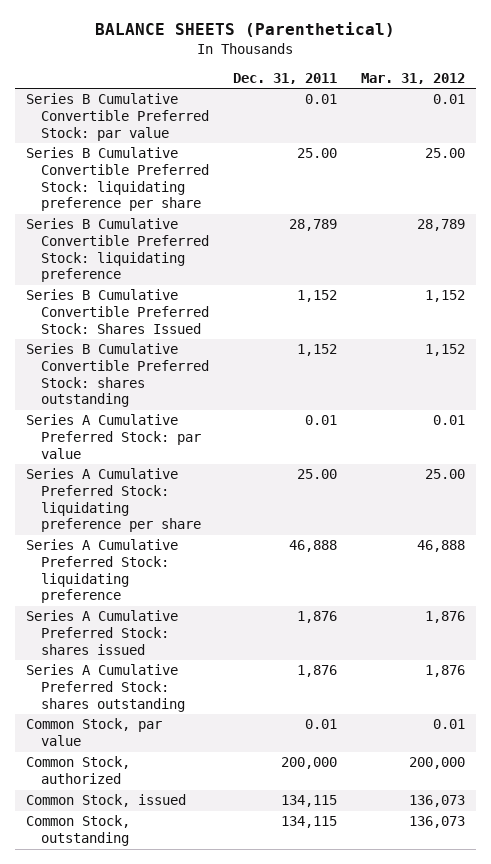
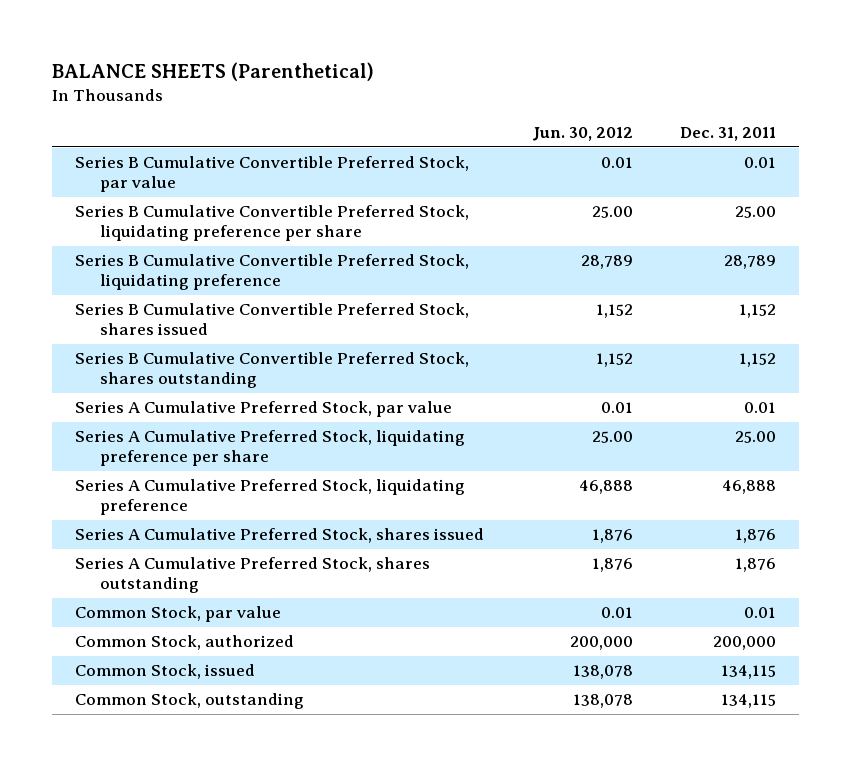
- | Dec. 31, 2011 | Mar. 31, 2012
+ | Jun. 30, 2012 | Dec. 31, 2011
- Series B Cumulative Convertible Preferred Stock: par value | 0.01 | 0.01
- Series B Cumulative Convertible Preferred Stock: liquidating preference per share | 25.00 | 25.00
- Series B Cumulative Convertible Preferred Stock: liquidating preference | 28,789 | 28,789
- Series B Cumulative Convertible Preferred Stock: Shares Issued | 1,152 | 1,152
- Series B Cumulative Convertible Preferred Stock: shares outstanding | 1,152 | 1,152
- Series A Cumulative Preferred Stock: par value | 0.01 | 0.01
- Series A Cumulative Preferred Stock: liquidating preference per share | 25.00 | 25.00
- Series A Cumulative Preferred Stock: liquidating preference | 46,888 | 46,888
- Series A Cumulative Preferred Stock: shares issued | 1,876 | 1,876
- Series A Cumulative Preferred Stock: shares outstanding | 1,876 | 1,876
+ Series B Cumulative Convertible Preferred Stock, par value | 0.01 | 0.01
+ Series B Cumulative Convertible Preferred Stock, liquidating preference per share | 25.00 | 25.00
+ Series B Cumulative Convertible Preferred Stock, liquidating preference | 28,789 | 28,789
+ Series B Cumulative Convertible Preferred Stock, shares issued | 1,152 | 1,152
+ Series B Cumulative Convertible Preferred Stock, shares outstanding | 1,152 | 1,152
+ Series A Cumulative Preferred Stock, par value | 0.01 | 0.01
+ Series A Cumulative Preferred Stock, liquidating preference per share | 25.00 | 25.00
+ Series A Cumulative Preferred Stock, liquidating preference | 46,888 | 46,888
+ Series A Cumulative Preferred Stock, shares issued | 1,876 | 1,876
+ Series A Cumulative Preferred Stock, shares outstanding | 1,876 | 1,876

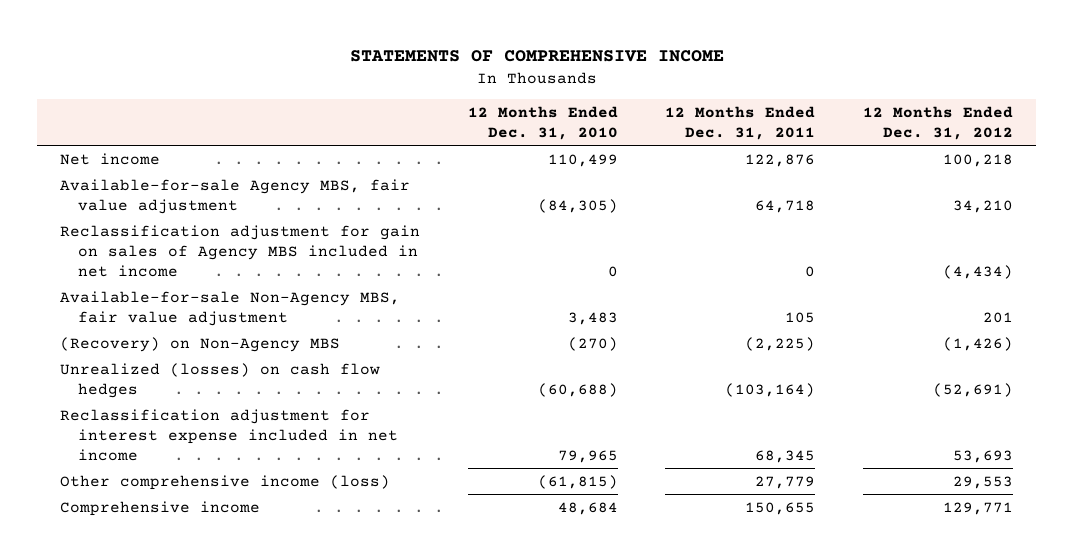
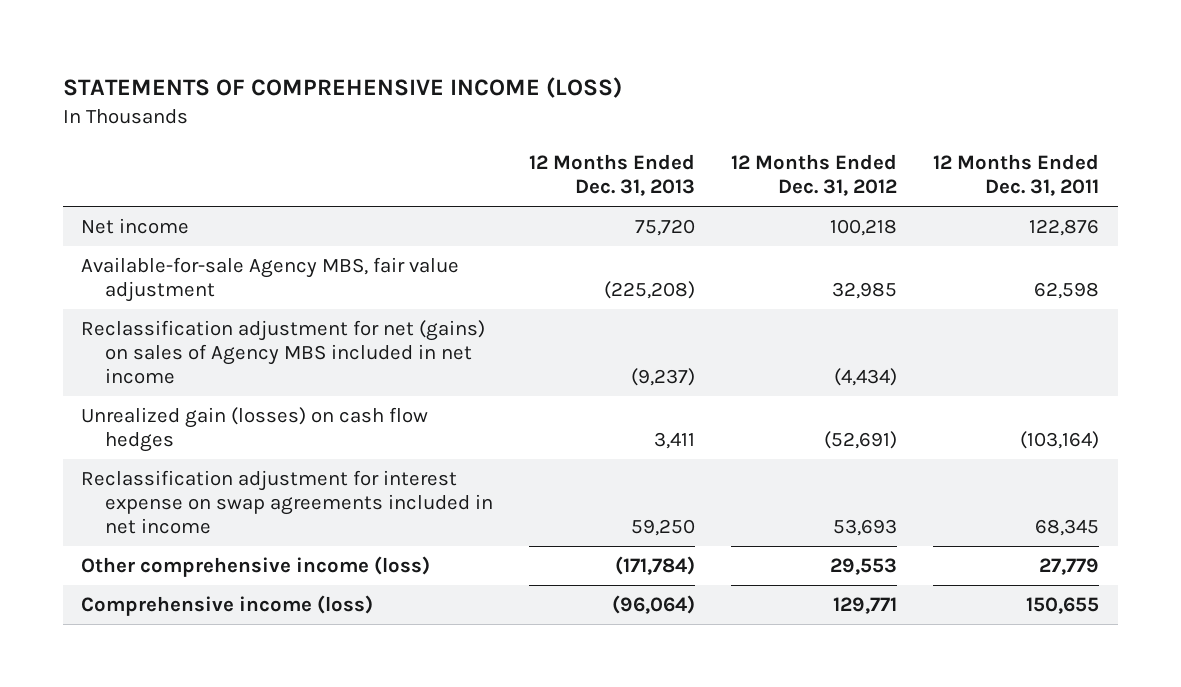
- STATEMENTS OF COMPREHENSIVE INCOME
+ STATEMENTS OF COMPREHENSIVE INCOME (LOSS)
- | 12 Months Ended Dec. 31, 2010 | 12 Months Ended Dec. 31, 2011 | 12 Months Ended Dec. 31, 2012
+ | 12 Months Ended Dec. 31, 2013 | 12 Months Ended Dec. 31, 2012 | 12 Months Ended Dec. 31, 2011
- Available-for-sale Agency MBS, fair value adjustment | (84,305) | 64,718 | 34,210
- Reclassification adjustment for gain on sales of Agency MBS included in net income | 0 | 0 | (4,434)
- Available-for-sale Non-Agency MBS, fair value adjustment | 3,483 | 105 | 201
- (Recovery) on Non-Agency MBS | (270) | (2,225) | (1,426)
- Unrealized (losses) on cash flow hedges | (60,688) | (103,164) | (52,691)
- Reclassification adjustment for interest expense included in net income | 79,965 | 68,345 | 53,693
+ Available-for-sale Agency MBS, fair value adjustment | (225,208) | 32,985 | 62,598
+ Reclassification adjustment for net (gains) on sales of Agency MBS included in net income | (9,237) | (4,434) |
+ Unrealized gain (losses) on cash flow hedges | 3,411 | (52,691) | (103,164)
+ Reclassification adjustment for interest expense on swap agreements included in net income | 59,250 | 53,693 | 68,345
- Comprehensive income | 48,684 | 150,655 | 129,771
+ Comprehensive income (loss) | (96,064) | 129,771 | 150,655

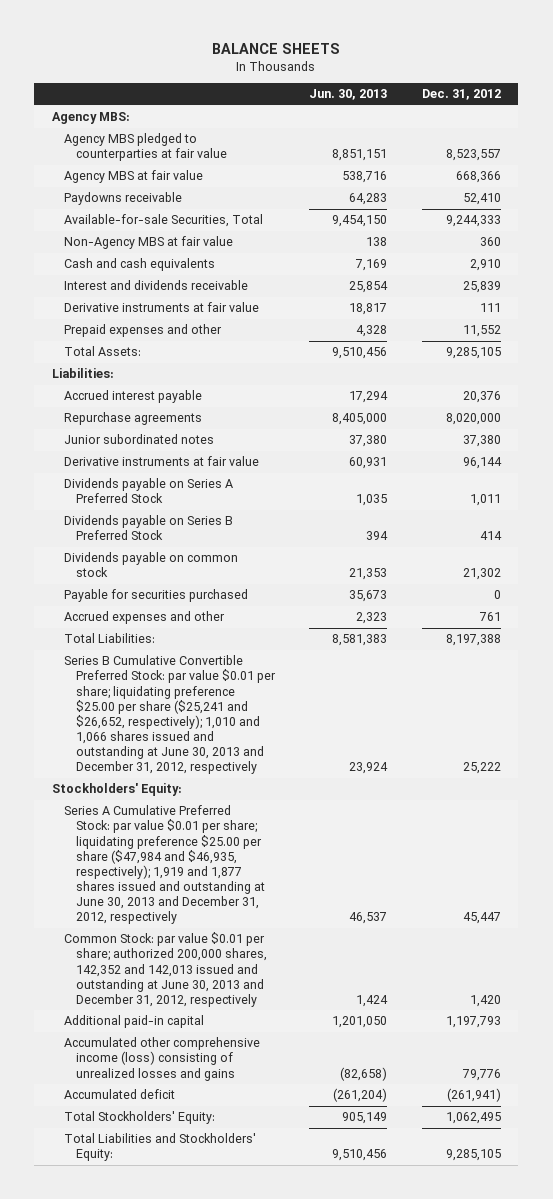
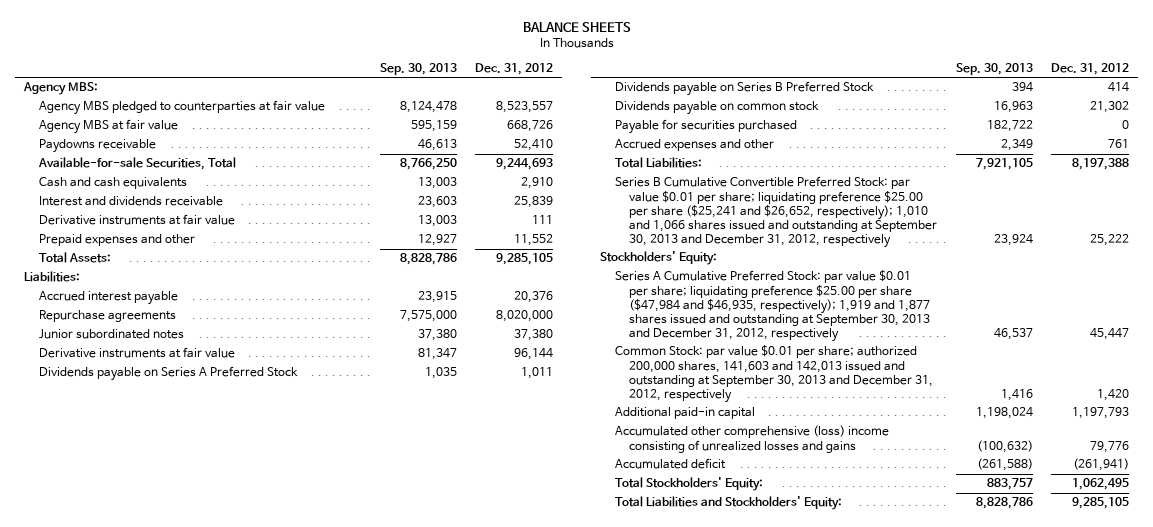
- | Jun. 30, 2013 | Dec. 31, 2012
+ | Sep. 30, 2013 | Dec. 31, 2012
- Agency MBS at fair value | 538,716 | 668,366
+ Agency MBS at fair value | 595,159 | 668,726
- Available-for-sale Securities, Total | 9,454,150 | 9,244,333
- Non-Agency MBS at fair value | 138 | 360
+ Available-for-sale Securities, Total | 8,766,250 | 9,244,693
- Series B Cumulative Convertible Preferred Stock: par value $0.01 per share; liquidating preference $25.00 per share ($25,241 and $26,652, respectively); 1,010 and 1,066 shares issued and outstanding at June 30, 2013 and December 31, 2012, respectively | 23,924 | 25,222
+ Series B Cumulative Convertible Preferred Stock: par value $0.01 per share; liquidating preference $25.00 per share ($25,241 and $26,652, respectively); 1,010 and 1,066 shares issued and outstanding at September 30, 2013 and December 31, 2012, respectively | 23,924 | 25,222
- Series A Cumulative Preferred Stock: par value $0.01 per share; liquidating preference $25.00 per share ($47,984 and $46,935, respectively); 1,919 and 1,877 shares issued and outstanding at June 30, 2013 and December 31, 2012, respectively | 46,537 | 45,447
- Common Stock: par value $0.01 per share; authorized 200,000 shares, 142,352 and 142,013 issued and outstanding at June 30, 2013 and December 31, 2012, respectively | 1,424 | 1,420
+ Series A Cumulative Preferred Stock: par value $0.01 per share; liquidating preference $25.00 per share ($47,984 and $46,935, respectively); 1,919 and 1,877 shares issued and outstanding at September 30, 2013 and December 31, 2012, respectively | 46,537 | 45,447
+ Common Stock: par value $0.01 per share; authorized 200,000 shares, 141,603 and 142,013 issued and outstanding at September 30, 2013 and December 31, 2012, respectively | 1,416 | 1,420
- Accumulated other comprehensive income (loss) consisting of unrealized losses and gains | (82,658) | 79,776
+ Accumulated other comprehensive (loss) income consisting of unrealized losses and gains | (100,632) | 79,776

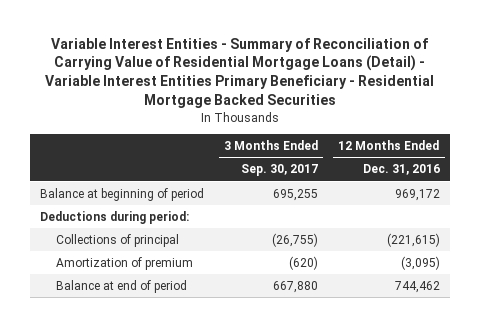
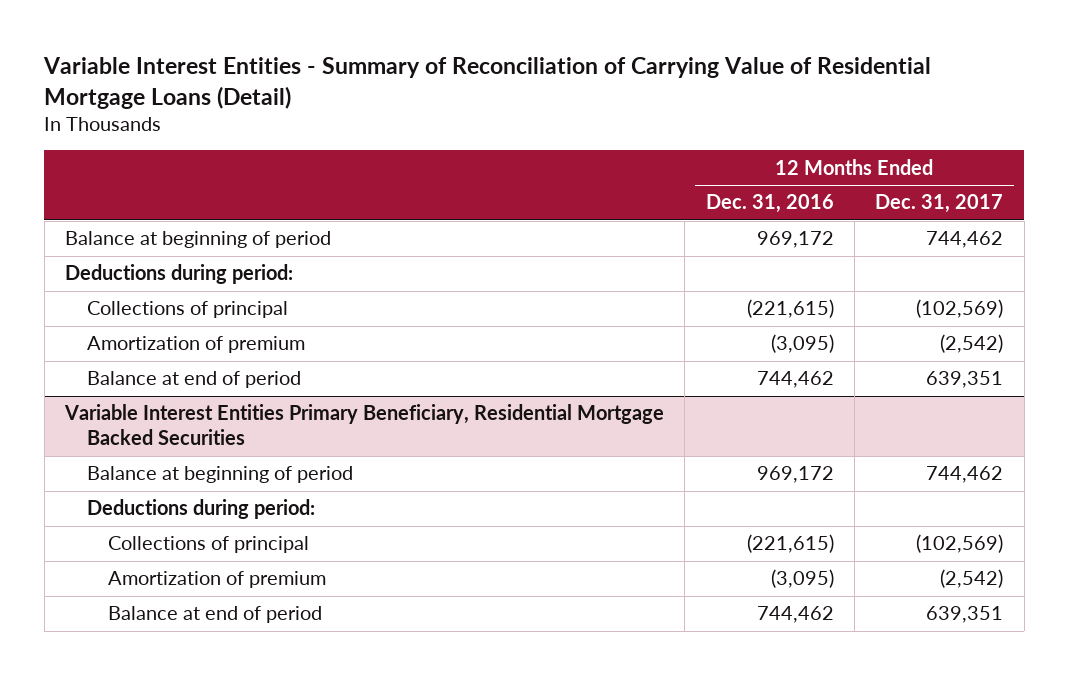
- Variable Interest Entities - Summary of Reconciliation of Carrying Value of Residential Mortgage Loans (Detail) - Variable Interest Entities Primary Beneficiary - Residential Mortgage Backed Securities
+ Variable Interest Entities - Summary of Reconciliation of Carrying Value of Residential Mortgage Loans (Detail)
- | 3 Months Ended Sep. 30, 2017 | 12 Months Ended Dec. 31, 2016
+ | 12 Months Ended Dec. 31, 2016 | 12 Months Ended Dec. 31, 2017
+ Variable Interest Entities Primary Beneficiary, Residential Mortgage Backed Securities
+ Balance at beginning of period | 969,172 | 744,462
+ Deductions during period:
+ Collections of principal | (221,615) | (102,569)
+ Amortization of premium | (3,095) | (2,542)
+ Balance at end of period | 744,462 | 639,351

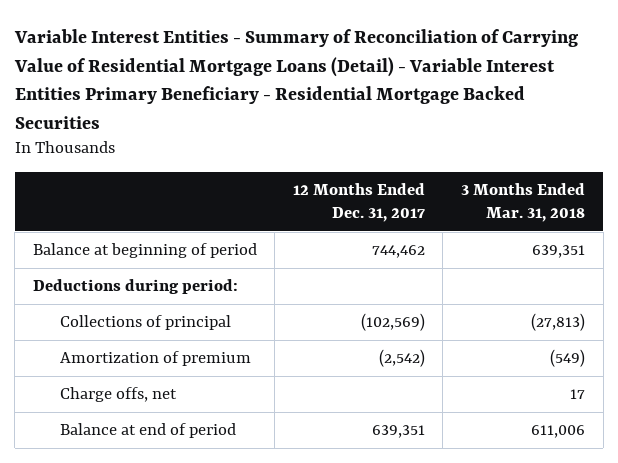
- Variable Interest Entities - Summary of Reconciliation of Carrying Value of Residential Mortgage Loans (Detail)
+ Variable Interest Entities - Summary of Reconciliation of Carrying Value of Residential Mortgage Loans (Detail) - Variable Interest Entities Primary Beneficiary - Residential Mortgage Backed Securities
- | 12 Months Ended Dec. 31, 2016 | 12 Months Ended Dec. 31, 2017
+ | 12 Months Ended Dec. 31, 2017 | 3 Months Ended Mar. 31, 2018
- Balance at end of period | 744,462 | 639,351
- Variable Interest Entities Primary Beneficiary, Residential Mortgage Backed Securities
- Balance at beginning of period | 969,172 | 744,462
- Deductions during period:
- Collections of principal | (221,615) | (102,569)
- Amortization of premium | (3,095) | (2,542)
+ Charge offs, net | | 17

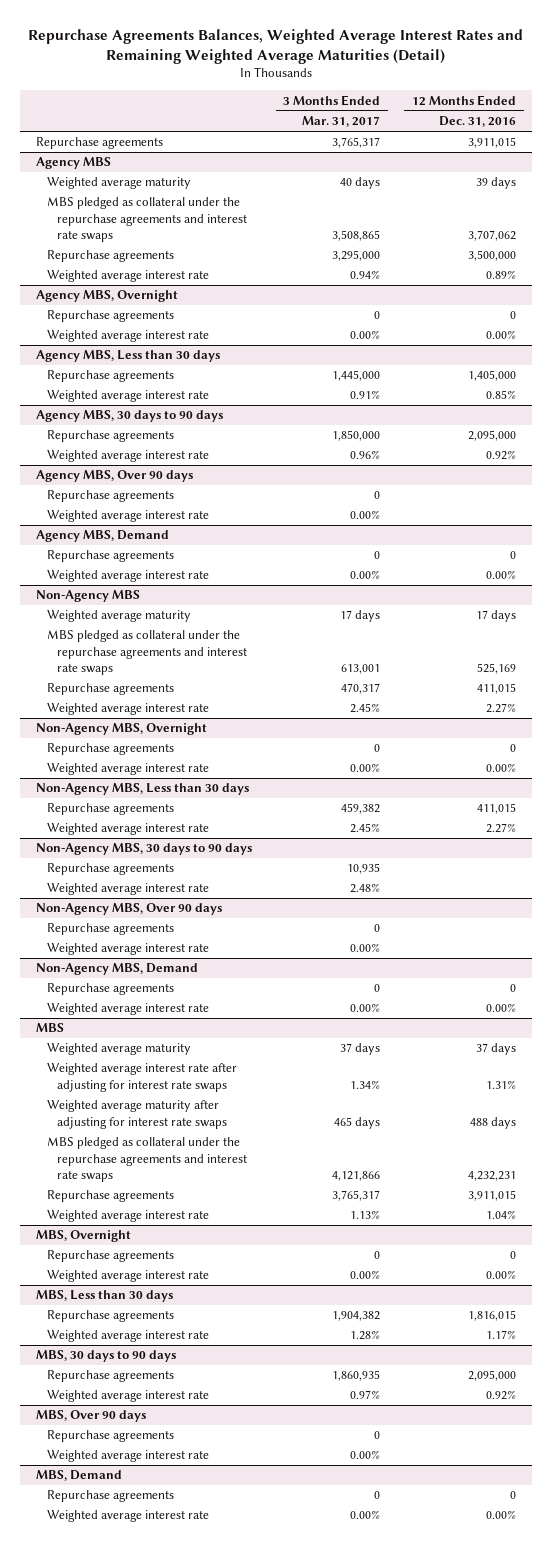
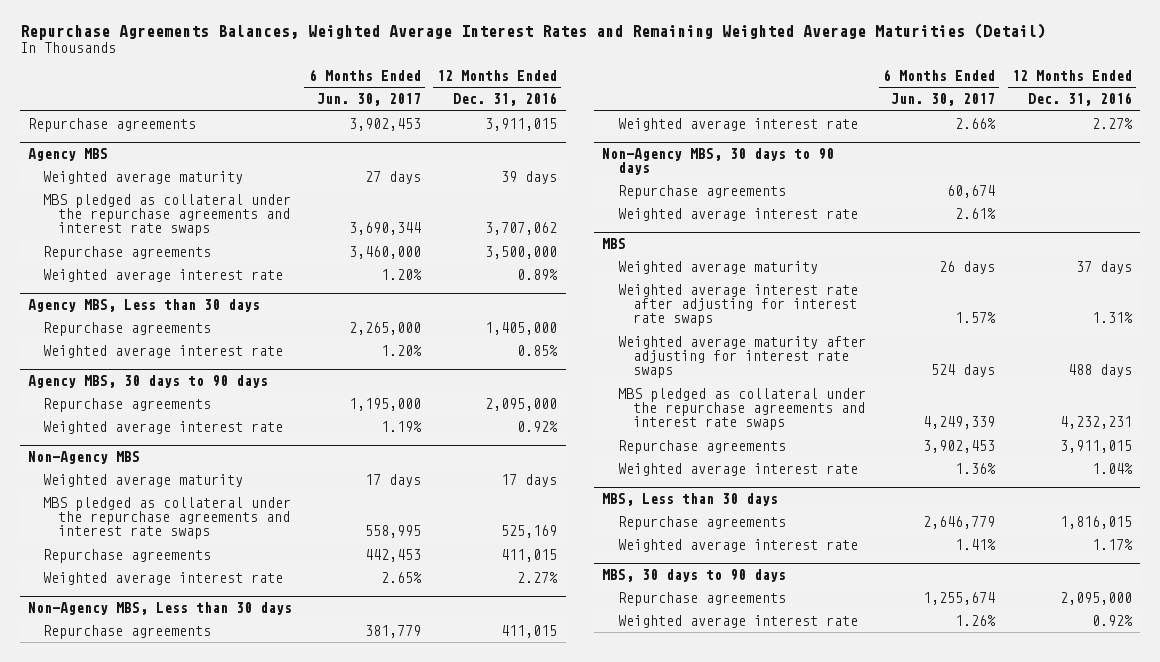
- | 3 Months Ended Mar. 31, 2017 | 12 Months Ended Dec. 31, 2016
+ | 6 Months Ended Jun. 30, 2017 | 12 Months Ended Dec. 31, 2016
- Agency MBS, Overnight
- Repurchase agreements | 0 | 0
- Weighted average interest rate | 0.00% | 0.00%
- Agency MBS, Over 90 days
- Repurchase agreements | 0 |
- Weighted average interest rate | 0.00% |
- Agency MBS, Demand
- Repurchase agreements | 0 | 0
- Weighted average interest rate | 0.00% | 0.00%
- Non-Agency MBS, Overnight
- Repurchase agreements | 0 | 0
- Weighted average interest rate | 0.00% | 0.00%
- Non-Agency MBS, Over 90 days
- Repurchase agreements | 0 |
- Weighted average interest rate | 0.00% |
- Non-Agency MBS, Demand
- Repurchase agreements | 0 | 0
- Weighted average interest rate | 0.00% | 0.00%
- MBS, Overnight
- Repurchase agreements | 0 | 0
- Weighted average interest rate | 0.00% | 0.00%
- MBS, Over 90 days
- Repurchase agreements | 0 |
- Weighted average interest rate | 0.00% |
- MBS, Demand
- Repurchase agreements | 0 | 0
- Weighted average interest rate | 0.00% | 0.00%

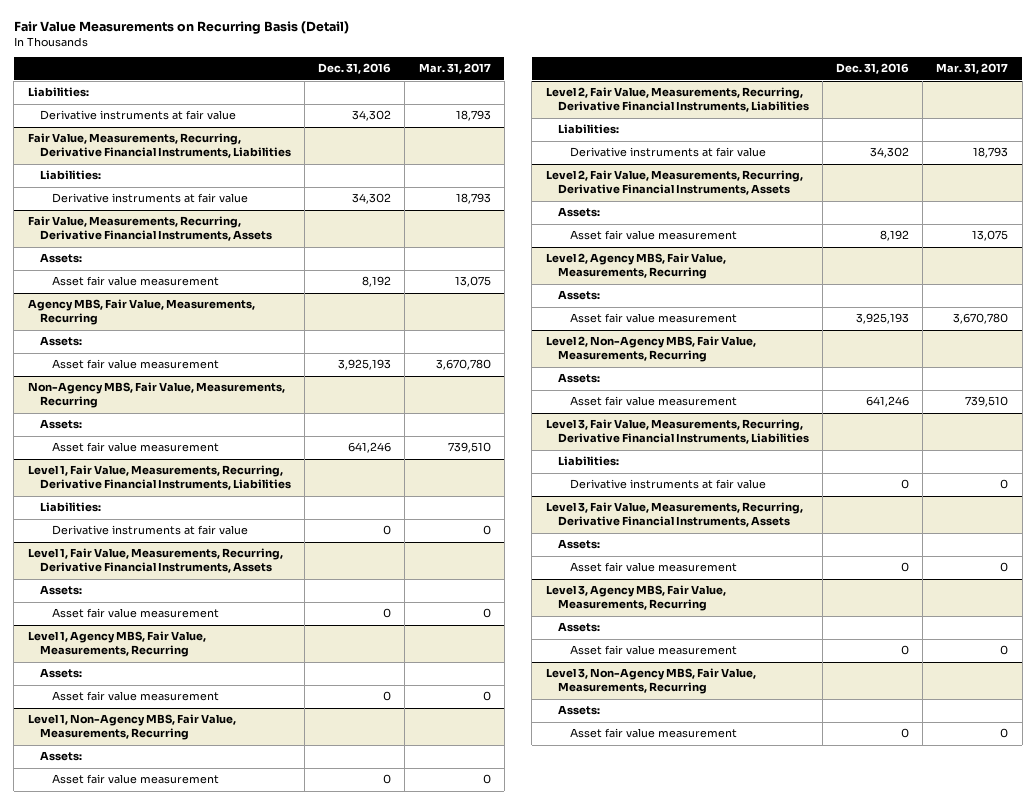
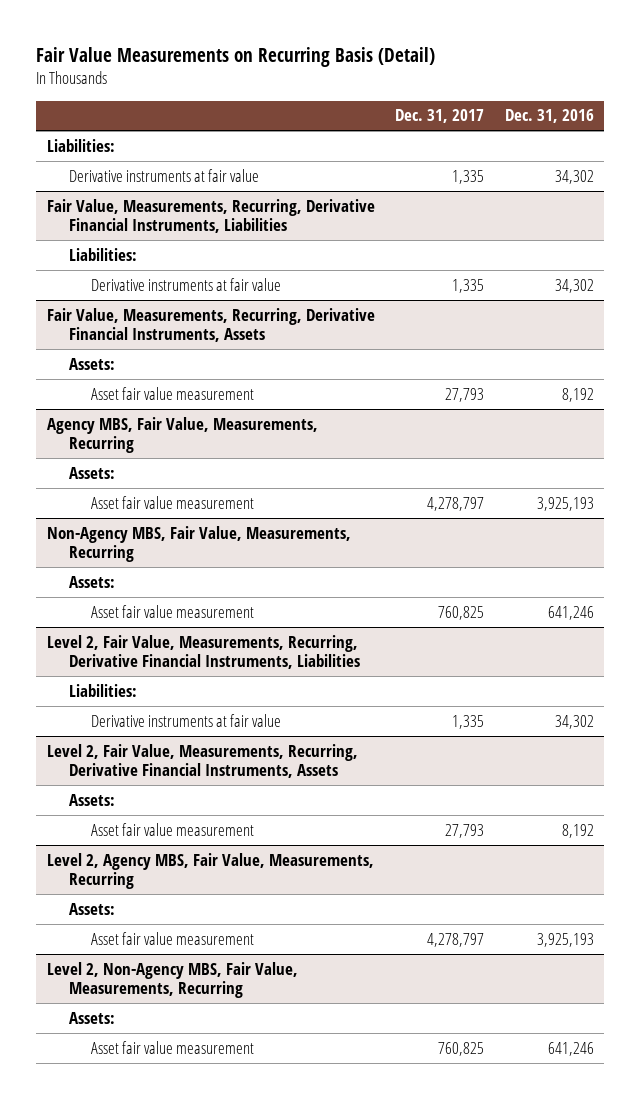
- | Dec. 31, 2016 | Mar. 31, 2017
+ | Dec. 31, 2017 | Dec. 31, 2016
- Level 1, Fair Value, Measurements, Recurring, Derivative Financial Instruments, Liabilities
- Liabilities:
- Derivative instruments at fair value | 0 | 0
- Level 1, Fair Value, Measurements, Recurring, Derivative Financial Instruments, Assets
- Assets:
- Asset fair value measurement | 0 | 0
- Level 1, Agency MBS, Fair Value, Measurements, Recurring
- Assets:
- Asset fair value measurement | 0 | 0
- Level 1, Non-Agency MBS, Fair Value, Measurements, Recurring
- Assets:
- Asset fair value measurement | 0 | 0
- Level 3, Fair Value, Measurements, Recurring, Derivative Financial Instruments, Liabilities
- Liabilities:
- Derivative instruments at fair value | 0 | 0
- Level 3, Fair Value, Measurements, Recurring, Derivative Financial Instruments, Assets
- Assets:
- Asset fair value measurement | 0 | 0
- Level 3, Agency MBS, Fair Value, Measurements, Recurring
- Assets:
- Asset fair value measurement | 0 | 0
- Level 3, Non-Agency MBS, Fair Value, Measurements, Recurring
- Assets:
- Asset fair value measurement | 0 | 0

